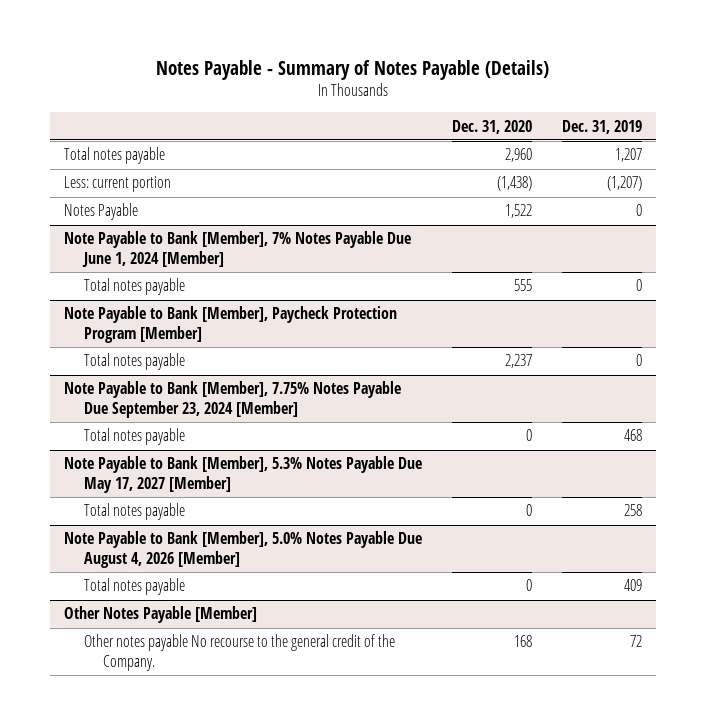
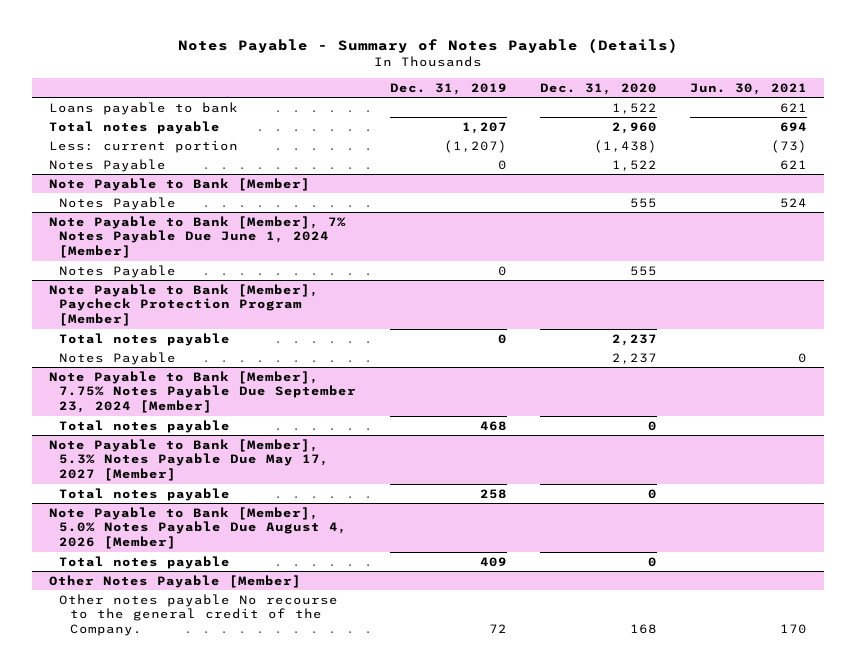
- | Dec. 31, 2020 | Dec. 31, 2019
+ | Dec. 31, 2019 | Dec. 31, 2020 | Jun. 30, 2021
+ Loans payable to bank | | 1,522 | 621
+ Note Payable to Bank [Member]
+ Notes Payable | | 555 | 524
@ Note Payable to Bank [Member], 7% Notes Payable Due June 1, 2024 [Member]
- Total notes payable | 555 | 0
+ Notes Payable | 0 | 555 |
@ Note Payable to Bank [Member], Paycheck Protection Program [Member]
+ Notes Payable | | 2,237 | 0

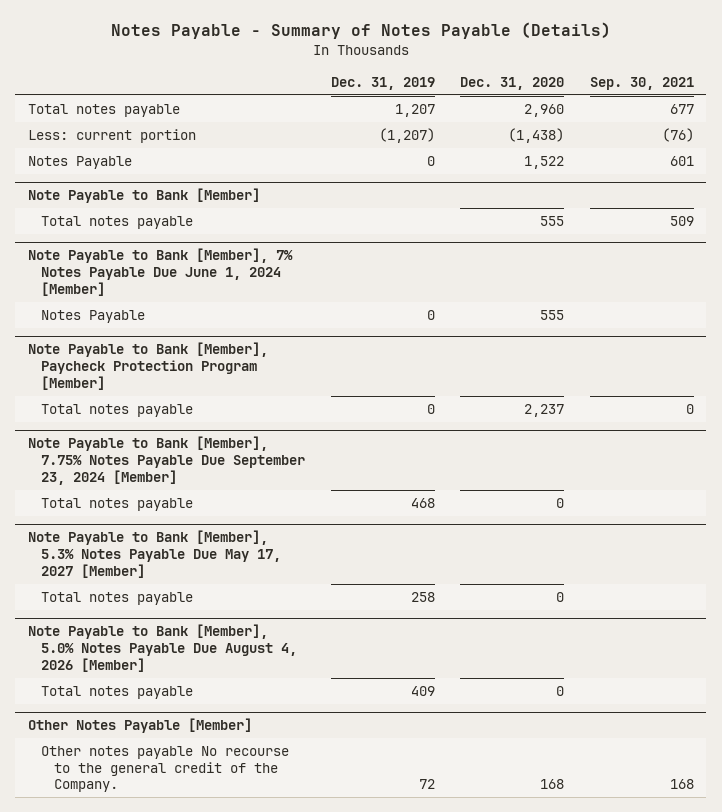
- | Dec. 31, 2019 | Dec. 31, 2020 | Jun. 30, 2021
+ | Dec. 31, 2019 | Dec. 31, 2020 | Sep. 30, 2021
- Loans payable to bank | | 1,522 | 621
@ Note Payable to Bank [Member]
- Notes Payable | | 555 | 524
+ Total notes payable | | 555 | 509
@ Note Payable to Bank [Member], Paycheck Protection Program [Member]
- Notes Payable | | 2,237 | 0

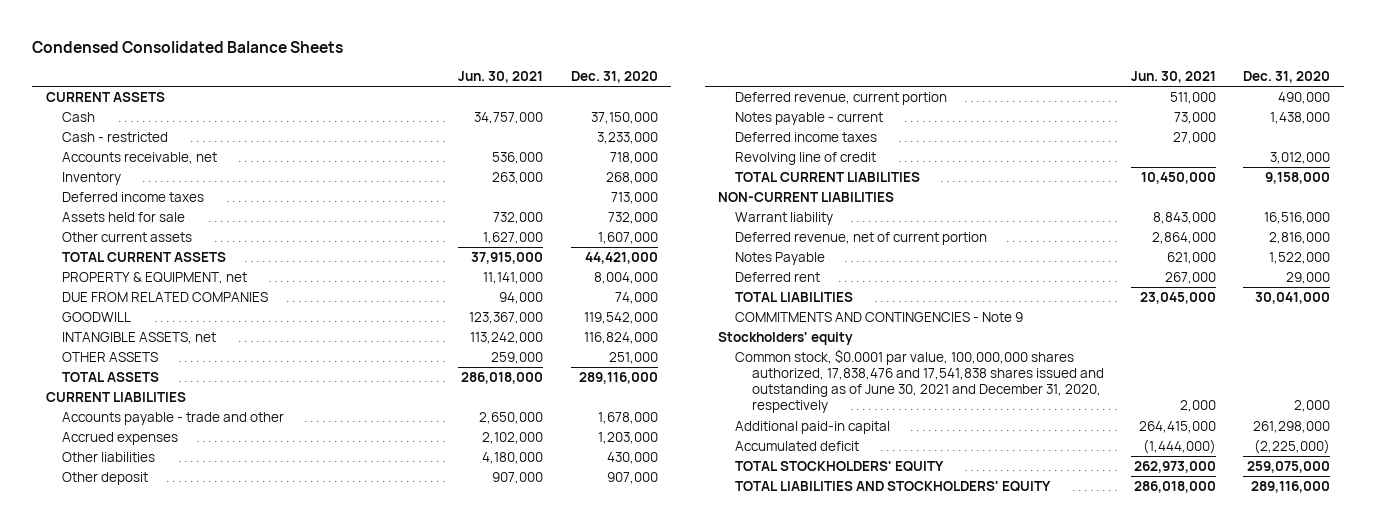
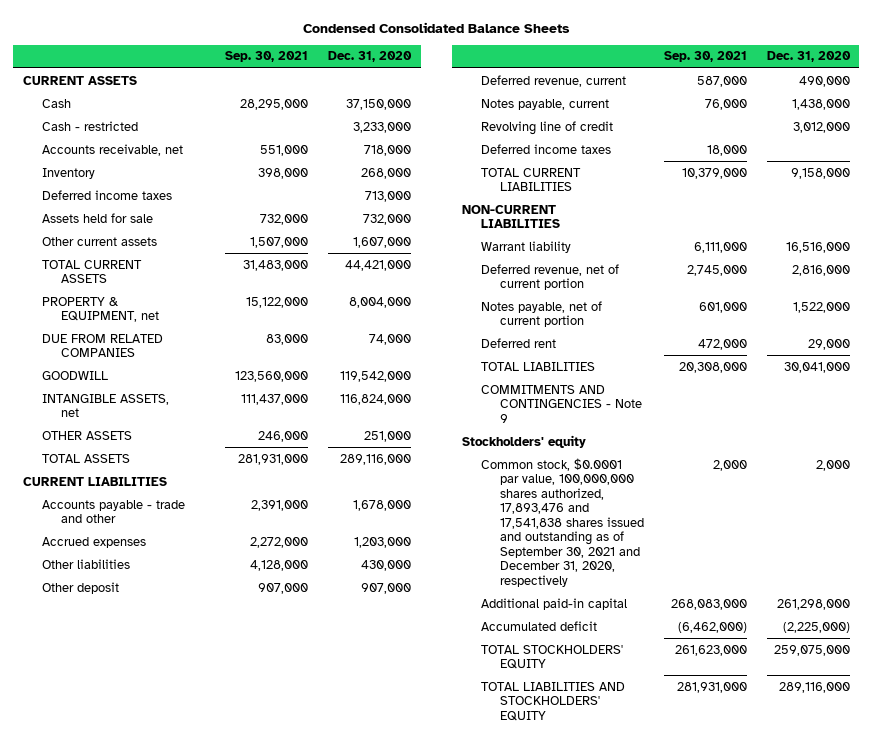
- | Jun. 30, 2021 | Dec. 31, 2020
+ | Sep. 30, 2021 | Dec. 31, 2020
- Deferred revenue, current portion | 511,000 | 490,000
- Notes payable - current | 73,000 | 1,438,000
+ Deferred revenue, current | 587,000 | 490,000
+ Notes payable, current | 76,000 | 1,438,000
moved down: Deferred income taxes | 18,000 |
- Notes Payable | 621,000 | 1,522,000
+ Notes payable, net of current portion | 601,000 | 1,522,000
- Common stock, $0.0001 par value, 100,000,000 shares authorized, 17,838,476 and 17,541,838 shares issued and outstanding as of June 30, 2021 and December 31, 2020, respectively | 2,000 | 2,000
+ Common stock, $0.0001 par value, 100,000,000 shares authorized, 17,893,476 and 17,541,838 shares issued and outstanding as of September 30, 2021 and December 31, 2020, respectively | 2,000 | 2,000

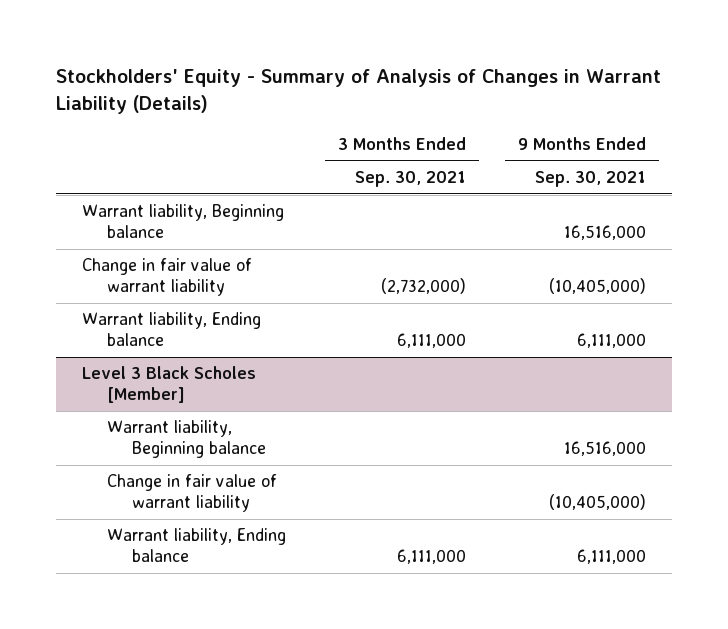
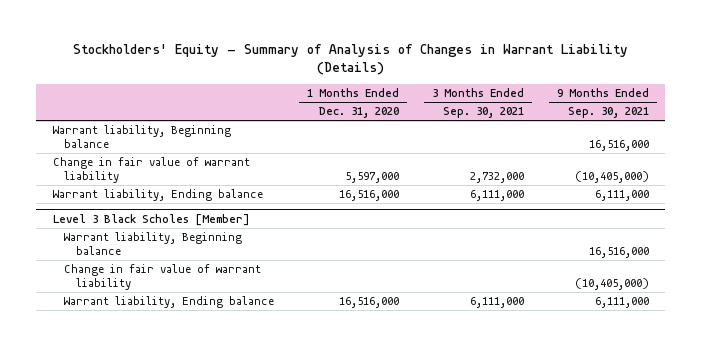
- | 3 Months Ended Sep. 30, 2021 | 9 Months Ended Sep. 30, 2021
+ | 1 Months Ended Dec. 31, 2020 | 3 Months Ended Sep. 30, 2021 | 9 Months Ended Sep. 30, 2021
- Change in fair value of warrant liability | (2,732,000) | (10,405,000)
+ Change in fair value of warrant liability | 5,597,000 | 2,732,000 | (10,405,000)

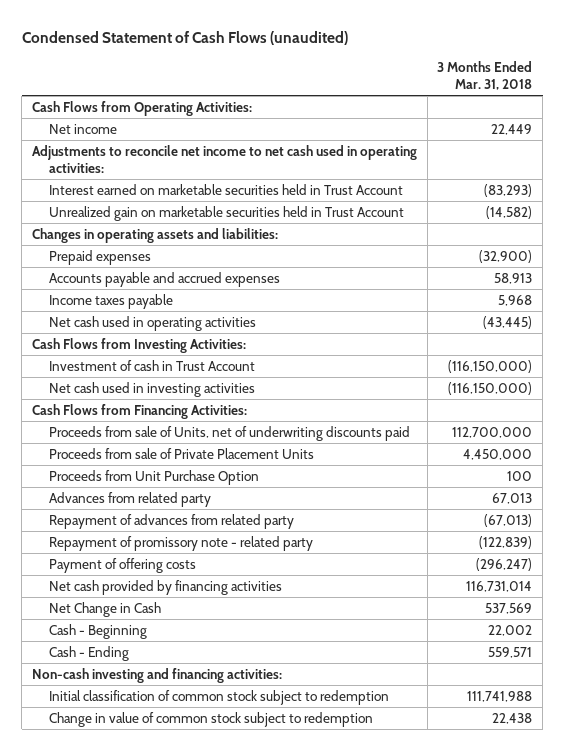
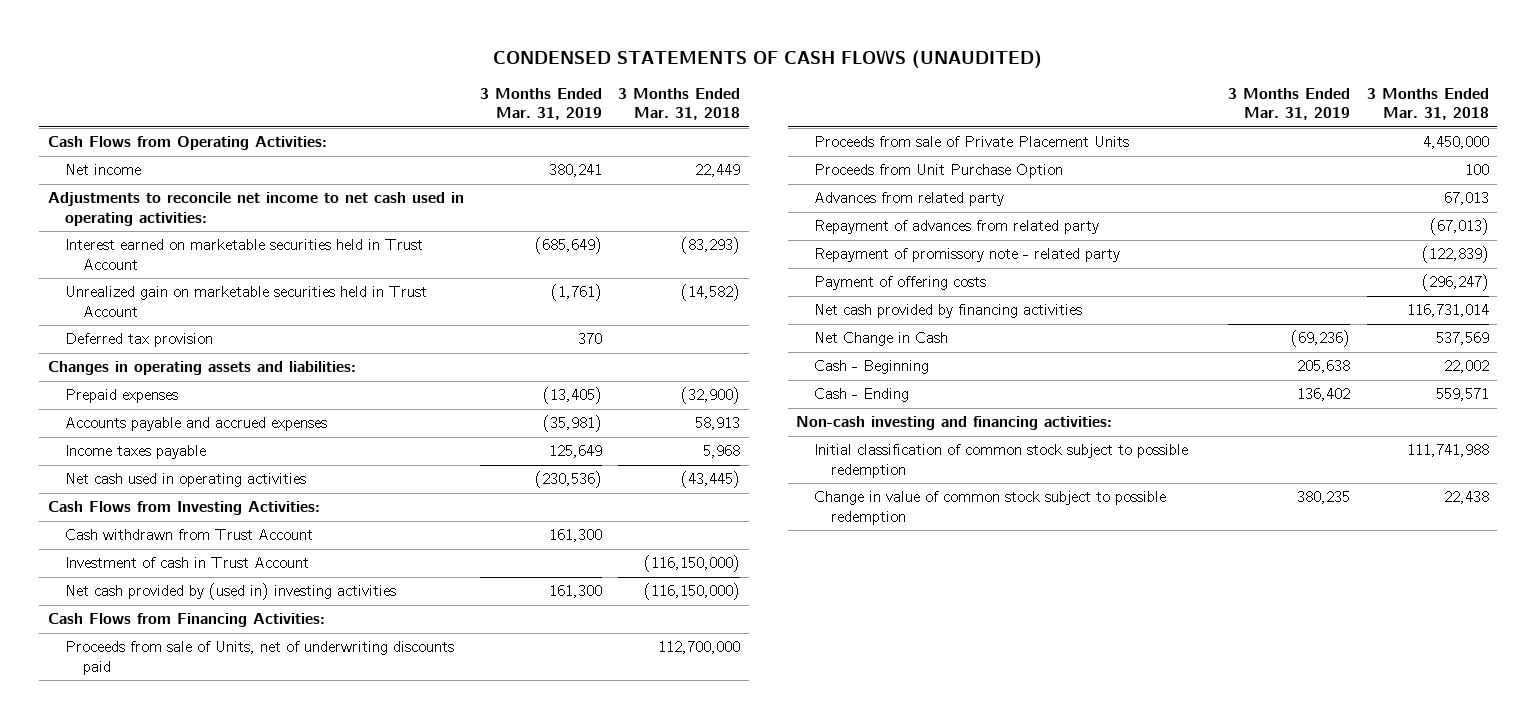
- Condensed Statement of Cash Flows (unaudited)
+ CONDENSED STATEMENTS OF CASH FLOWS (UNAUDITED)
- | 3 Months Ended Mar. 31, 2018
+ | 3 Months Ended Mar. 31, 2019 | 3 Months Ended Mar. 31, 2018
+ Deferred tax provision | 370 |
+ Cash withdrawn from Trust Account | 161,300 |
- Net cash used in investing activities | (116,150,000)
+ Net cash provided by (used in) investing activities | 161,300 | (116,150,000)
- Initial classification of common stock subject to redemption | 111,741,988
- Change in value of common stock subject to redemption | 22,438
+ Initial classification of common stock subject to possible redemption | | 111,741,988
+ Change in value of common stock subject to possible redemption | 380,235 | 22,438

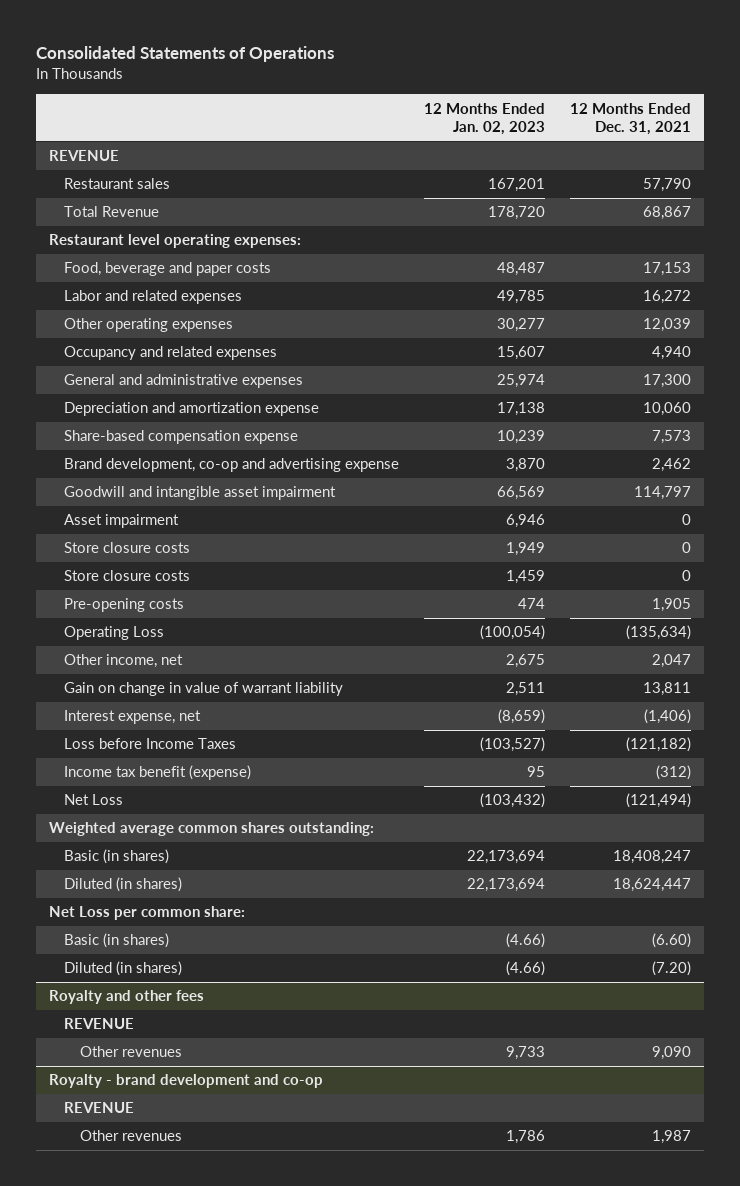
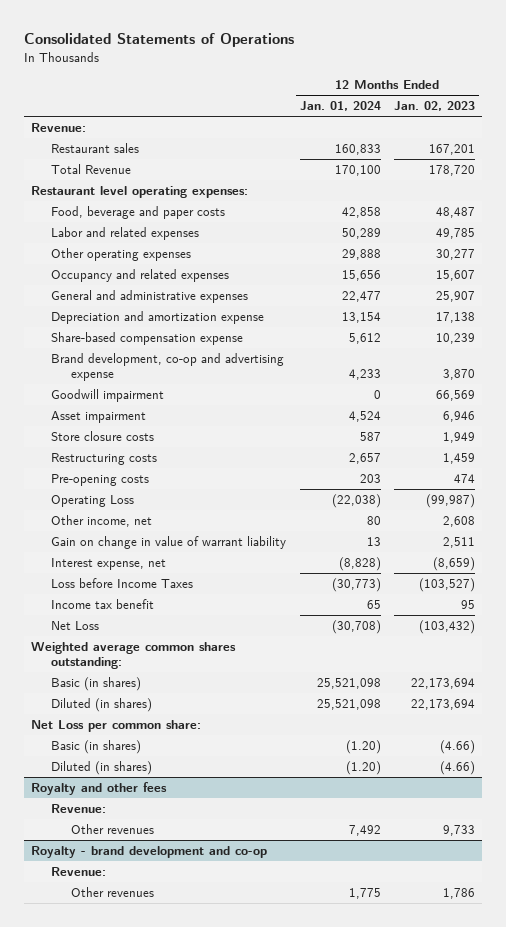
- | 12 Months Ended Jan. 02, 2023 | 12 Months Ended Dec. 31, 2021
+ | 12 Months Ended Jan. 01, 2024 | 12 Months Ended Jan. 02, 2023
- REVENUE
+ Revenue:
- General and administrative expenses | 25,974 | 17,300
+ General and administrative expenses | 22,477 | 25,907
- Goodwill and intangible asset impairment | 66,569 | 114,797
+ Goodwill impairment | 0 | 66,569
- Store closure costs | 1,459 | 0
+ Restructuring costs | 2,657 | 1,459
- Operating Loss | (100,054) | (135,634)
- Other income, net | 2,675 | 2,047
+ Operating Loss | (22,038) | (99,987)
+ Other income, net | 80 | 2,608
- Income tax benefit (expense) | 95 | (312)
+ Income tax benefit | 65 | 95
@ Royalty and other fees
- REVENUE
+ Revenue:
@ Royalty - brand development and co-op
- REVENUE
+ Revenue:

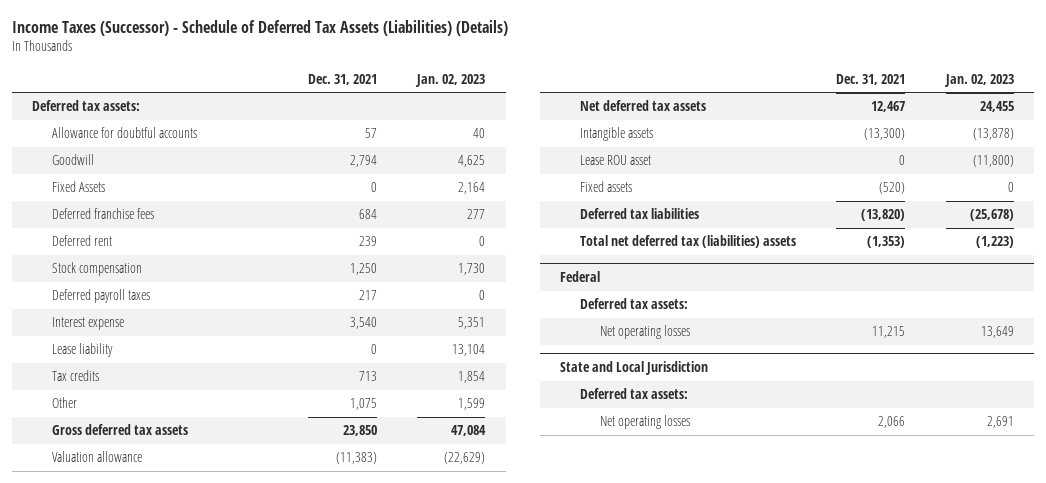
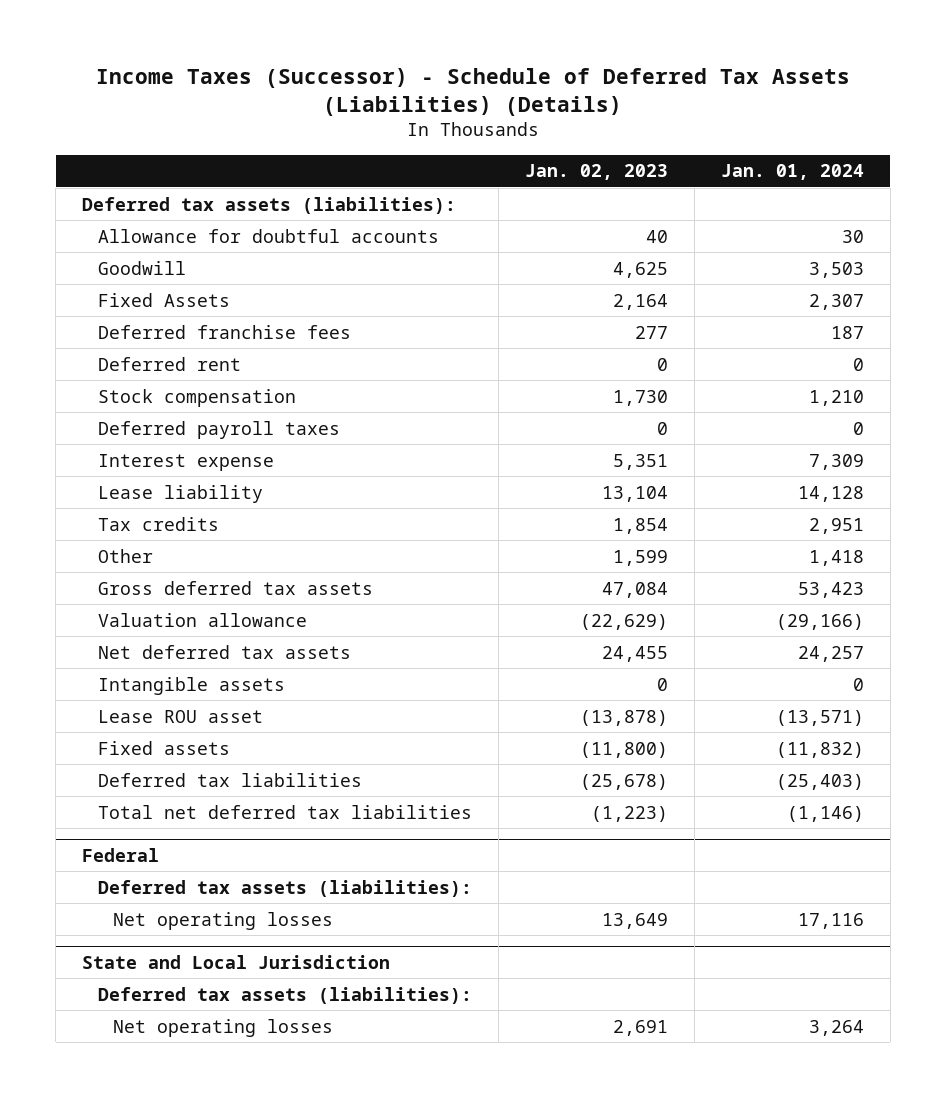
- | Dec. 31, 2021 | Jan. 02, 2023
+ | Jan. 02, 2023 | Jan. 01, 2024
- Deferred tax assets:
+ Deferred tax assets (liabilities):
- Intangible assets | (13,300) | (13,878)
- Lease ROU asset | 0 | (11,800)
- Fixed assets | (520) | 0
+ Intangible assets | 0 | 0
+ Lease ROU asset | (13,878) | (13,571)
+ Fixed assets | (11,800) | (11,832)
- Total net deferred tax (liabilities) assets | (1,353) | (1,223)
+ Total net deferred tax liabilities | (1,223) | (1,146)
@ Federal
- Deferred tax assets:
+ Deferred tax assets (liabilities):
@ State and Local Jurisdiction
- Deferred tax assets:
+ Deferred tax assets (liabilities):

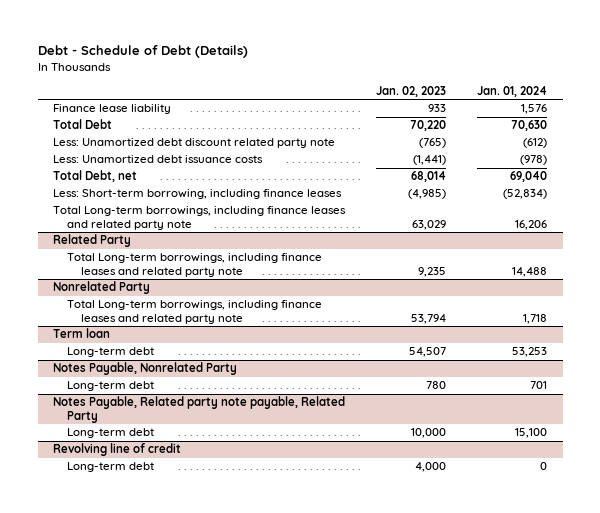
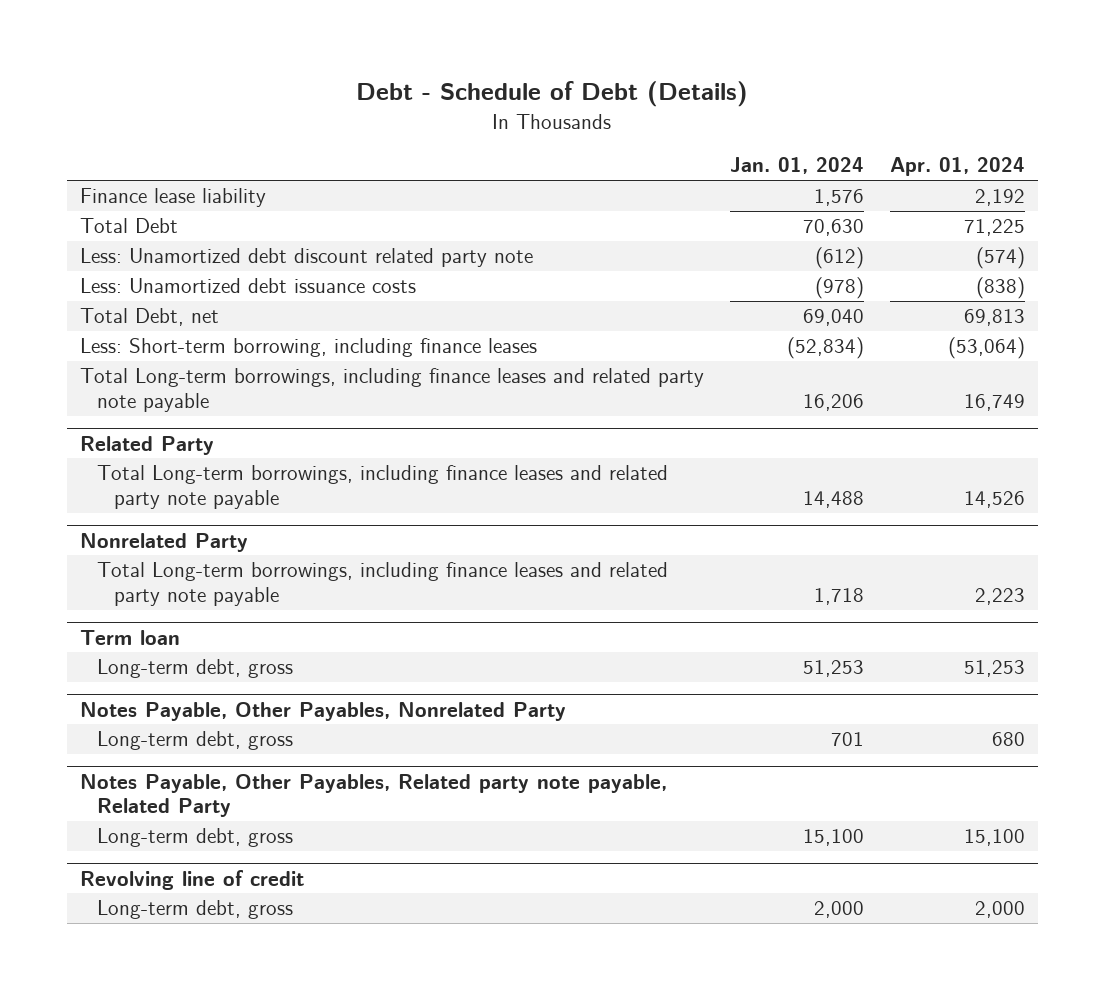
- | Jan. 02, 2023 | Jan. 01, 2024
+ | Jan. 01, 2024 | Apr. 01, 2024
- Total Long-term borrowings, including finance leases and related party note | 63,029 | 16,206
+ Total Long-term borrowings, including finance leases and related party note payable | 16,206 | 16,749
@ Related Party
- Total Long-term borrowings, including finance leases and related party note | 9,235 | 14,488
+ Total Long-term borrowings, including finance leases and related party note payable | 14,488 | 14,526
@ Nonrelated Party
- Total Long-term borrowings, including finance leases and related party note | 53,794 | 1,718
+ Total Long-term borrowings, including finance leases and related party note payable | 1,718 | 2,223
@ Term loan
- Long-term debt | 54,507 | 53,253
- Notes Payable, Nonrelated Party
- Long-term debt | 780 | 701
- Notes Payable, Related party note payable, Related Party
- Long-term debt | 10,000 | 15,100
@ Term loan
+ Long-term debt, gross | 51,253 | 51,253
+ Notes Payable, Other Payables, Nonrelated Party
+ Long-term debt, gross | 701 | 680
+ Notes Payable, Other Payables, Related party note payable, Related Party
+ Long-term debt, gross | 15,100 | 15,100
@ Revolving line of credit
- Long-term debt | 4,000 | 0
+ Long-term debt, gross | 2,000 | 2,000

